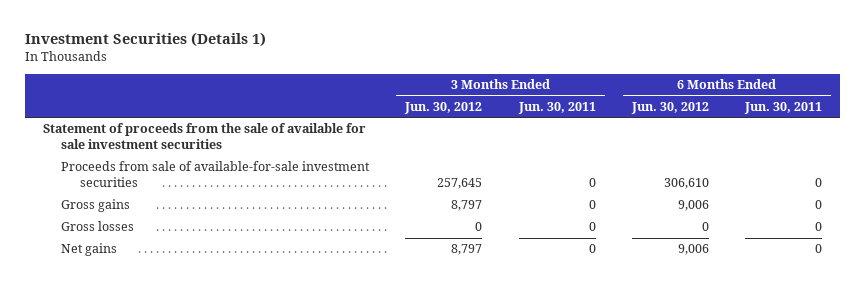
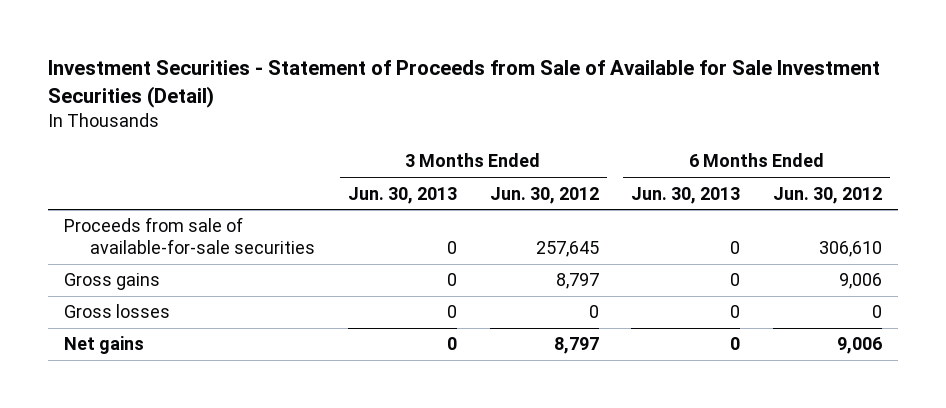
- Investment Securities (Details 1)
+ Investment Securities - Statement of Proceeds from Sale of Available for Sale Investment Securities (Detail)
- | 3 Months Ended Jun. 30, 2012 | 3 Months Ended Jun. 30, 2011 | 6 Months Ended Jun. 30, 2012 | 6 Months Ended Jun. 30, 2011
+ | 3 Months Ended Jun. 30, 2013 | 3 Months Ended Jun. 30, 2012 | 6 Months Ended Jun. 30, 2013 | 6 Months Ended Jun. 30, 2012
- Statement of proceeds from the sale of available for sale investment securities
- Proceeds from sale of available-for-sale investment securities | 257,645 | 0 | 306,610 | 0
+ Proceeds from sale of available-for-sale securities | 0 | 257,645 | 0 | 306,610

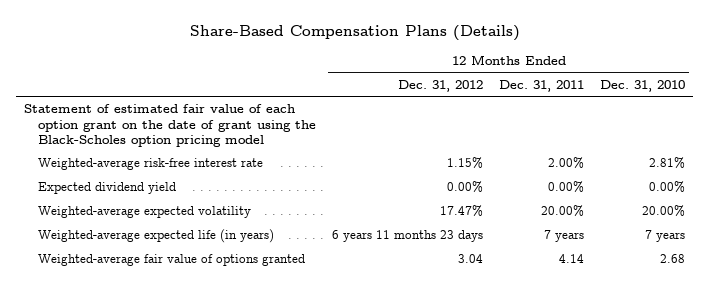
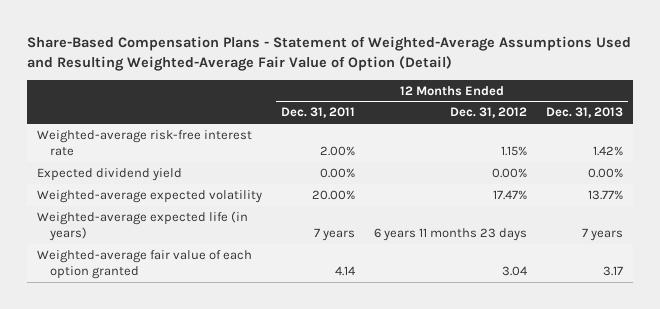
- Share-Based Compensation Plans (Details)
+ Share-Based Compensation Plans - Statement of Weighted-Average Assumptions Used and Resulting Weighted-Average Fair Value of Option (Detail)
- | 12 Months Ended Dec. 31, 2012 | 12 Months Ended Dec. 31, 2011 | 12 Months Ended Dec. 31, 2010
+ | 12 Months Ended Dec. 31, 2011 | 12 Months Ended Dec. 31, 2012 | 12 Months Ended Dec. 31, 2013
- Statement of estimated fair value of each option grant on the date of grant using the Black-Scholes option pricing model
- Weighted-average fair value of options granted | 3.04 | 4.14 | 2.68
+ Weighted-average fair value of each option granted | 4.14 | 3.04 | 3.17

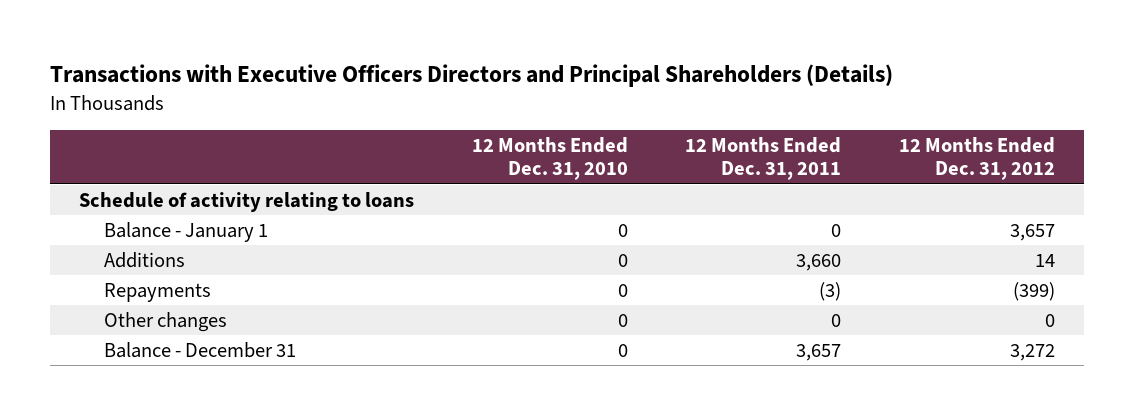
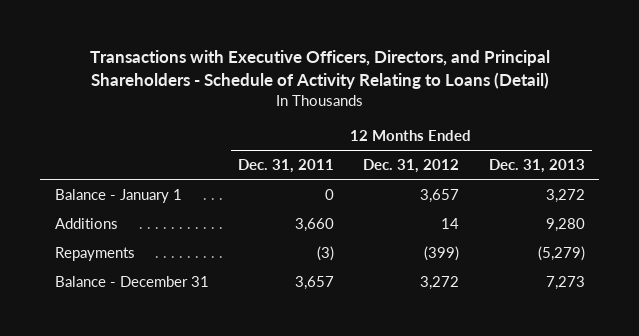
- Transactions with Executive Officers Directors and Principal Shareholders (Details)
+ Transactions with Executive Officers, Directors, and Principal Shareholders - Schedule of Activity Relating to Loans (Detail)
- | 12 Months Ended Dec. 31, 2010 | 12 Months Ended Dec. 31, 2011 | 12 Months Ended Dec. 31, 2012
+ | 12 Months Ended Dec. 31, 2011 | 12 Months Ended Dec. 31, 2012 | 12 Months Ended Dec. 31, 2013
- Schedule of activity relating to loans
- Other changes | 0 | 0 | 0

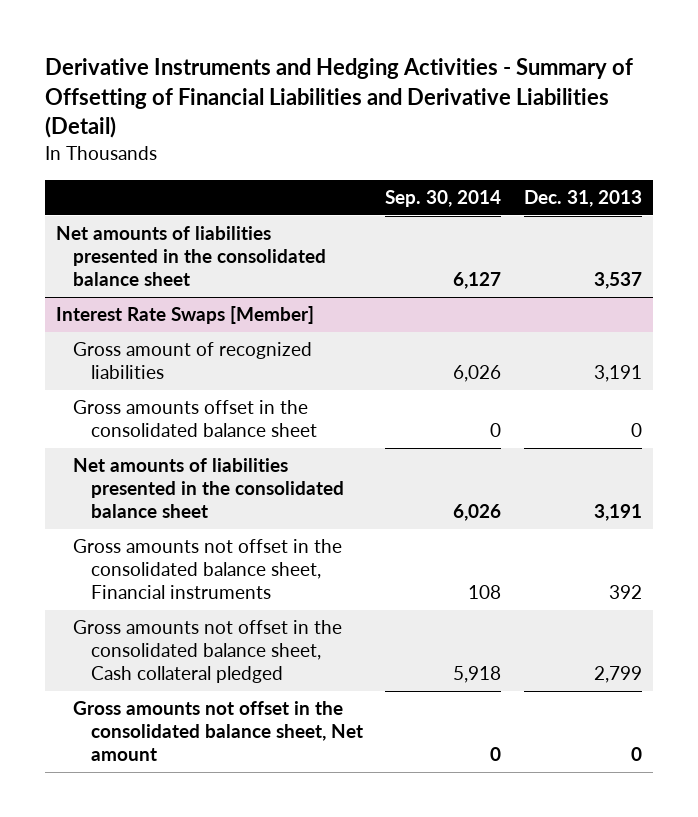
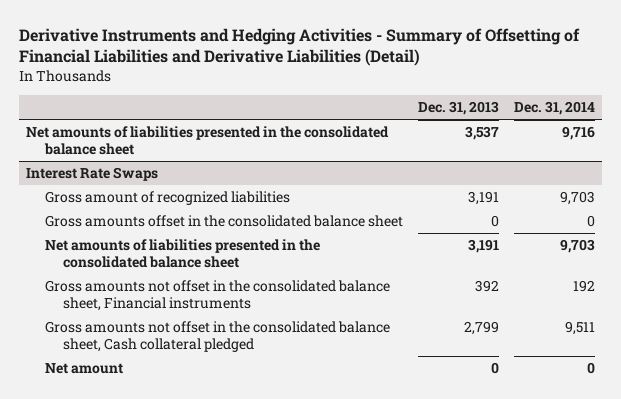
- | Sep. 30, 2014 | Dec. 31, 2013
+ | Dec. 31, 2013 | Dec. 31, 2014
- Interest Rate Swaps [Member]
+ Interest Rate Swaps
- Gross amounts not offset in the consolidated balance sheet, Net amount | 0 | 0
+ Net amount | 0 | 0

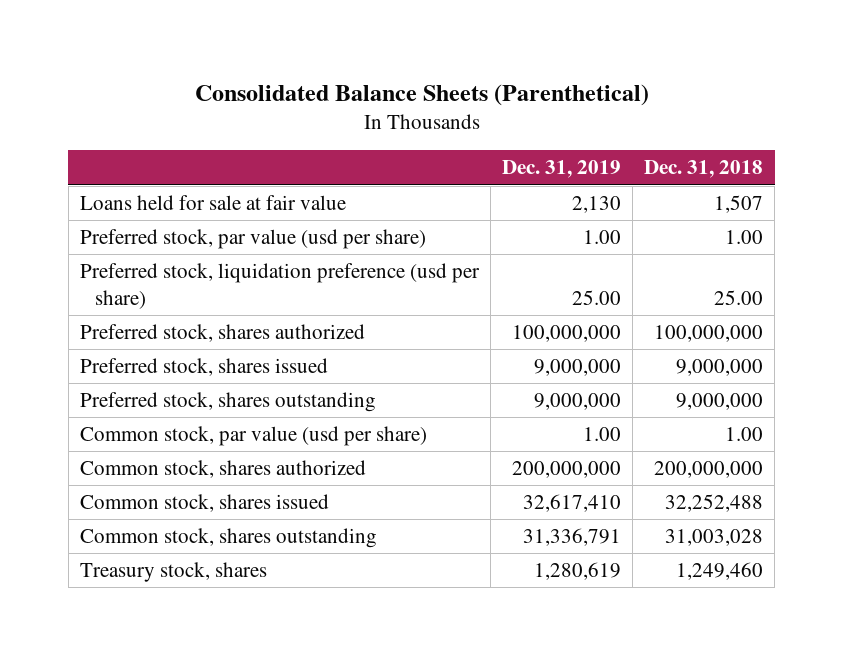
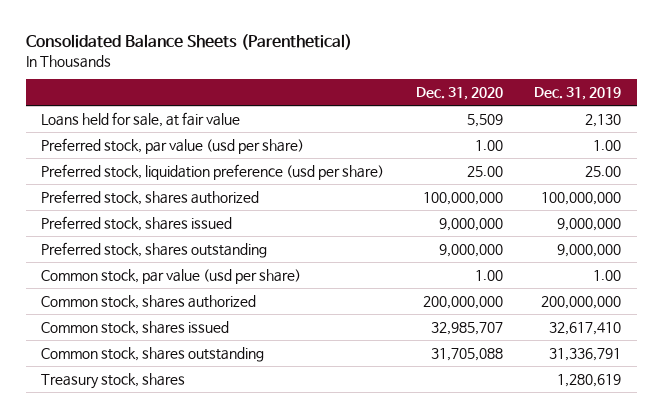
- | Dec. 31, 2019 | Dec. 31, 2018
+ | Dec. 31, 2020 | Dec. 31, 2019
- Loans held for sale at fair value | 2,130 | 1,507
+ Loans held for sale, at fair value | 5,509 | 2,130

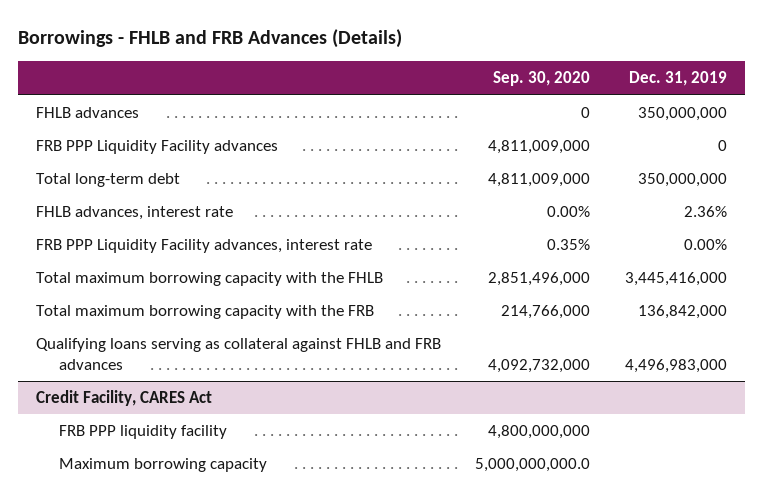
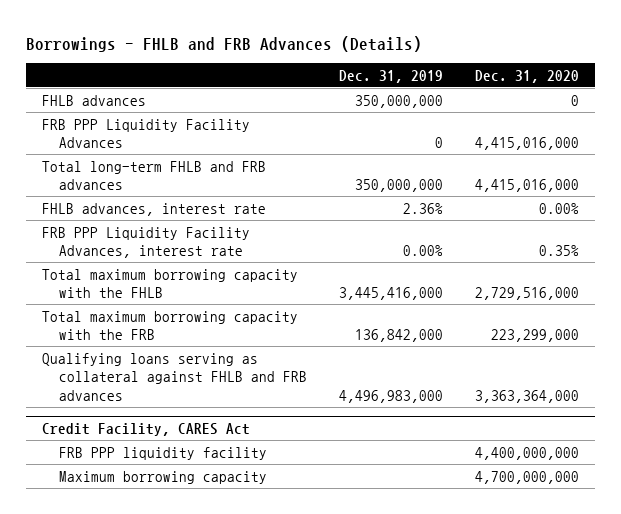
- | Sep. 30, 2020 | Dec. 31, 2019
+ | Dec. 31, 2019 | Dec. 31, 2020
- FRB PPP Liquidity Facility advances | 4,811,009,000 | 0
- Total long-term debt | 4,811,009,000 | 350,000,000
+ FRB PPP Liquidity Facility Advances | 0 | 4,415,016,000
+ Total long-term FHLB and FRB advances | 350,000,000 | 4,415,016,000
- FRB PPP Liquidity Facility advances, interest rate | 0.35% | 0.00%
+ FRB PPP Liquidity Facility Advances, interest rate | 0.00% | 0.35%

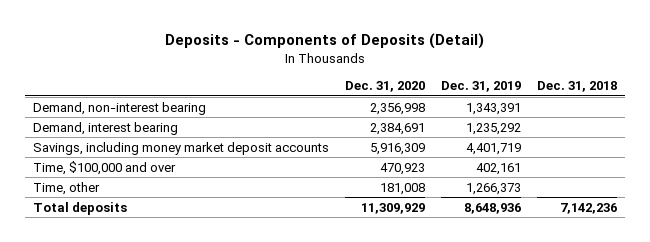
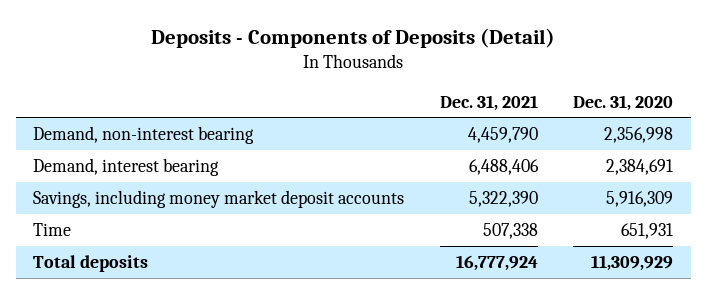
- | Dec. 31, 2020 | Dec. 31, 2019 | Dec. 31, 2018
+ | Dec. 31, 2021 | Dec. 31, 2020
- Time, $100,000 and over | 470,923 | 402,161 |
- Time, other | 181,008 | 1,266,373 |
+ Time | 507,338 | 651,931

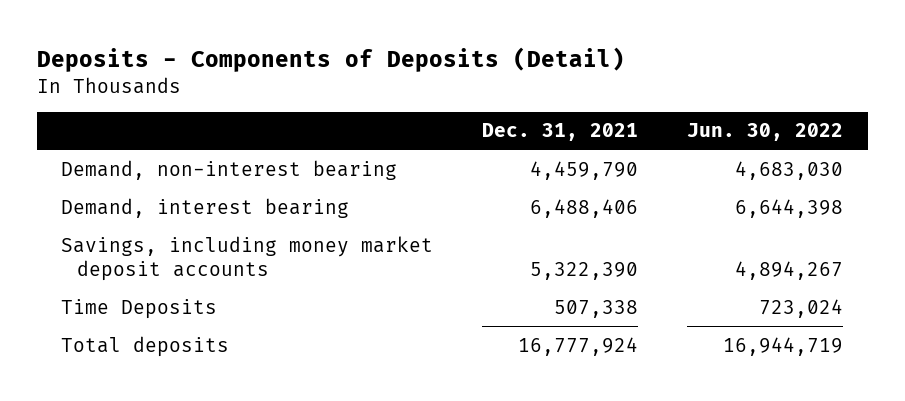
- | Dec. 31, 2021 | Dec. 31, 2020
+ | Dec. 31, 2021 | Jun. 30, 2022
- Time | 507,338 | 651,931
+ Time Deposits | 507,338 | 723,024

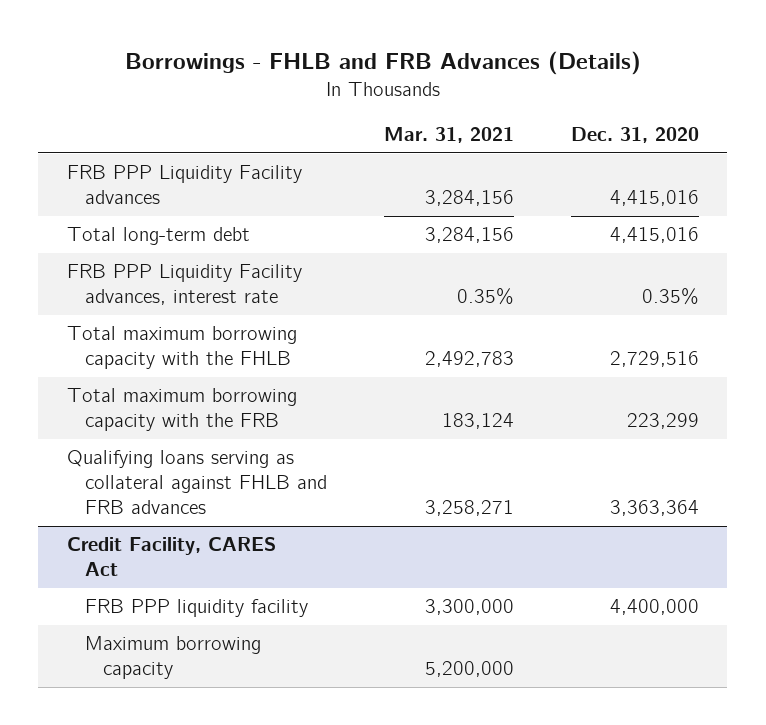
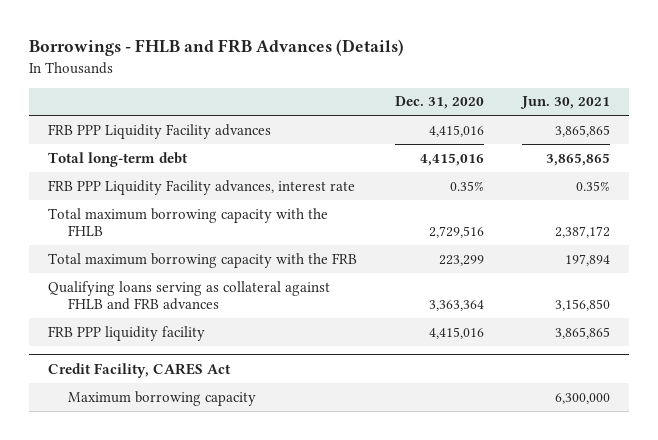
- | Mar. 31, 2021 | Dec. 31, 2020
+ | Dec. 31, 2020 | Jun. 30, 2021
+ FRB PPP liquidity facility | 4,415,016 | 3,865,865
@ Credit Facility, CARES Act
- FRB PPP liquidity facility | 3,300,000 | 4,400,000

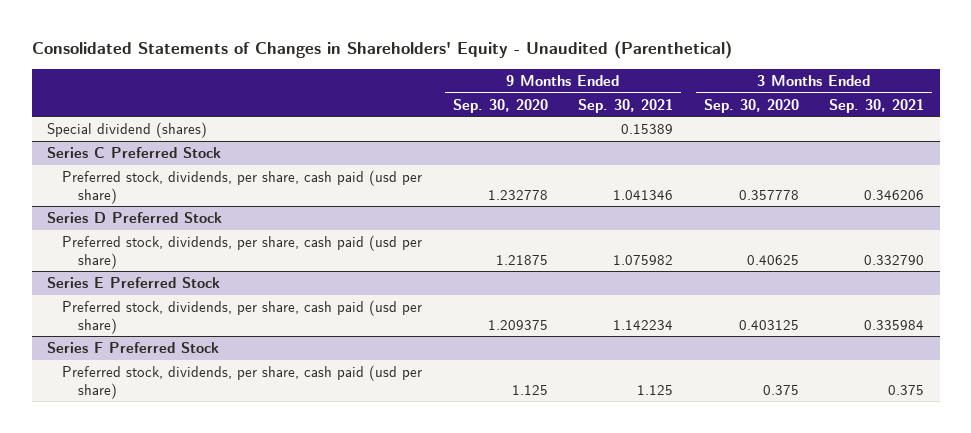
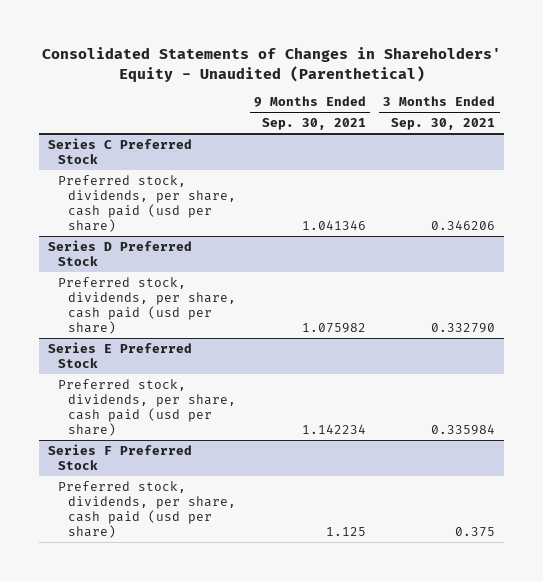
- | 9 Months Ended Sep. 30, 2020 | 9 Months Ended Sep. 30, 2021 | 3 Months Ended Sep. 30, 2020 | 3 Months Ended Sep. 30, 2021
+ | 9 Months Ended Sep. 30, 2021 | 3 Months Ended Sep. 30, 2021
- Special dividend (shares) | | 0.15389 | |

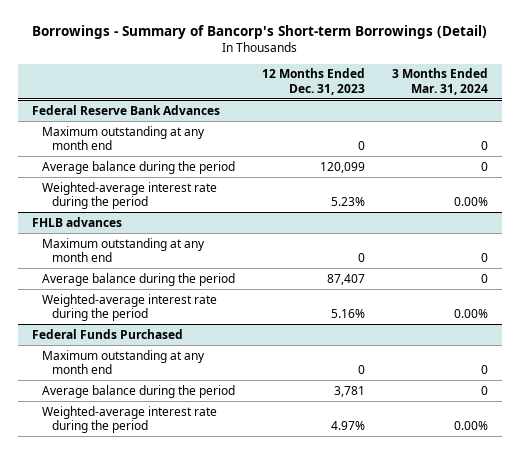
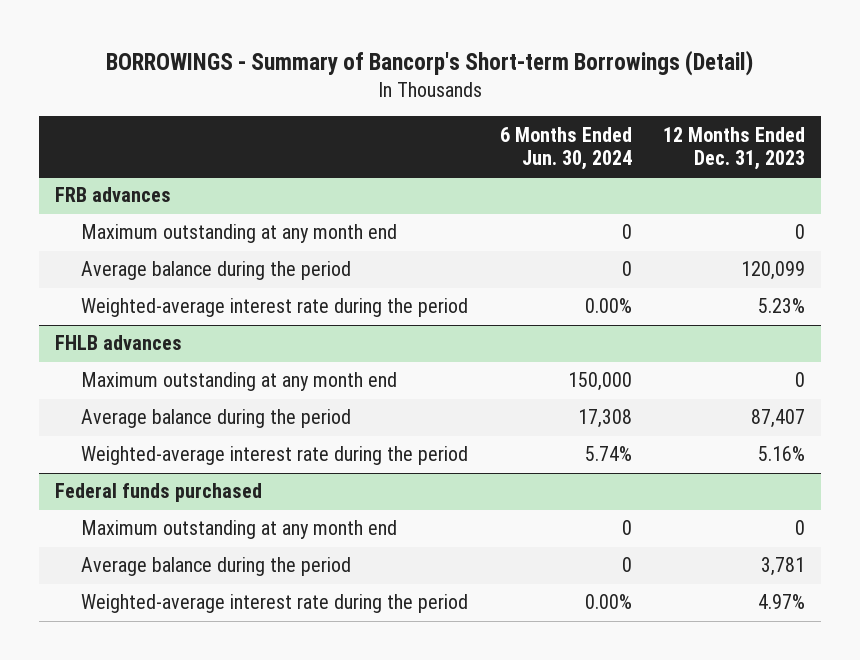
- Borrowings - Summary of Bancorp's Short-term Borrowings (Detail)
+ BORROWINGS - Summary of Bancorp's Short-term Borrowings (Detail)
- | 12 Months Ended Dec. 31, 2023 | 3 Months Ended Mar. 31, 2024
+ | 6 Months Ended Jun. 30, 2024 | 12 Months Ended Dec. 31, 2023
- Federal Reserve Bank Advances
+ FRB advances
- Federal Funds Purchased
+ Federal funds purchased

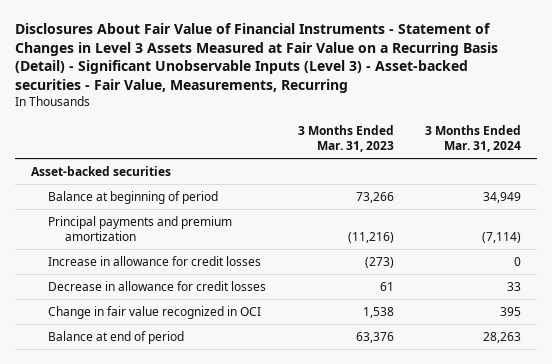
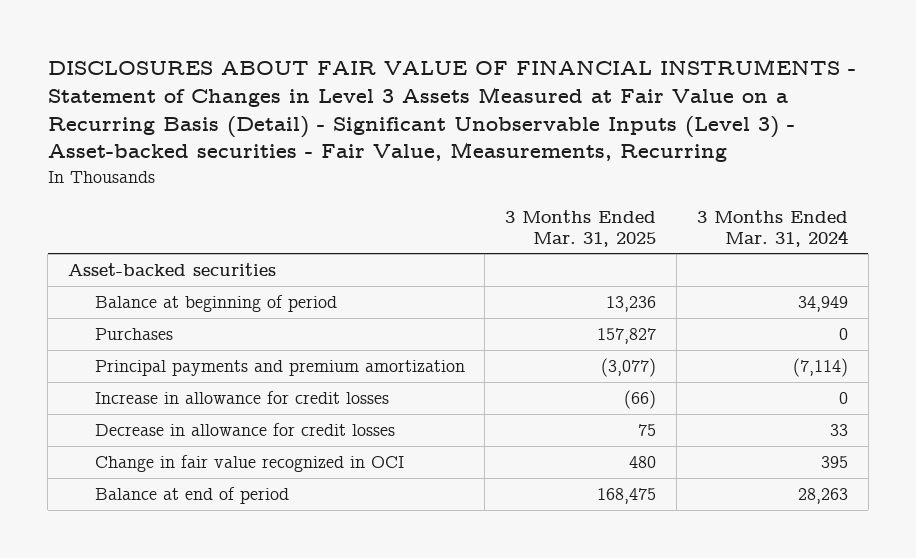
- Disclosures About Fair Value of Financial Instruments - Statement of Changes in Level 3 Assets Measured at Fair Value on a Recurring Basis (Detail) - Significant Unobservable Inputs (Level 3) - Asset-backed securities - Fair Value, Measurements, Recurring
+ DISCLOSURES ABOUT FAIR VALUE OF FINANCIAL INSTRUMENTS - Statement of Changes in Level 3 Assets Measured at Fair Value on a Recurring Basis (Detail) - Significant Unobservable Inputs (Level 3) - Asset-backed securities - Fair Value, Measurements, Recurring
- | 3 Months Ended Mar. 31, 2023 | 3 Months Ended Mar. 31, 2024
+ | 3 Months Ended Mar. 31, 2025 | 3 Months Ended Mar. 31, 2024
+ Purchases | 157,827 | 0

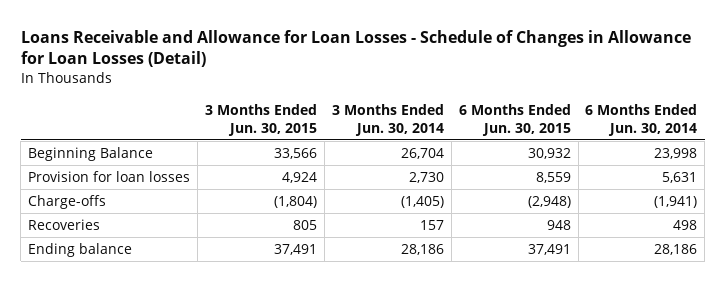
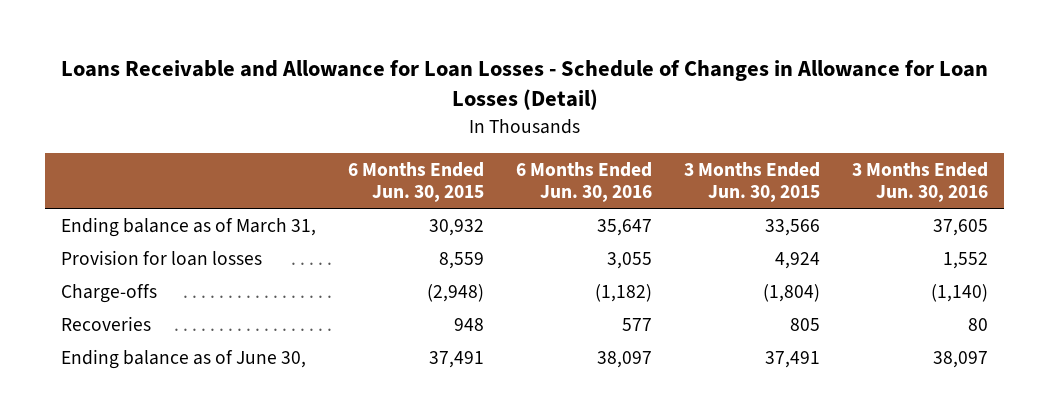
- | 3 Months Ended Jun. 30, 2015 | 3 Months Ended Jun. 30, 2014 | 6 Months Ended Jun. 30, 2015 | 6 Months Ended Jun. 30, 2014
+ | 6 Months Ended Jun. 30, 2015 | 6 Months Ended Jun. 30, 2016 | 3 Months Ended Jun. 30, 2015 | 3 Months Ended Jun. 30, 2016
- Beginning Balance | 33,566 | 26,704 | 30,932 | 23,998
+ Ending balance as of March 31, | 30,932 | 35,647 | 33,566 | 37,605
- Ending balance | 37,491 | 28,186 | 37,491 | 28,186
+ Ending balance as of June 30, | 37,491 | 38,097 | 37,491 | 38,097

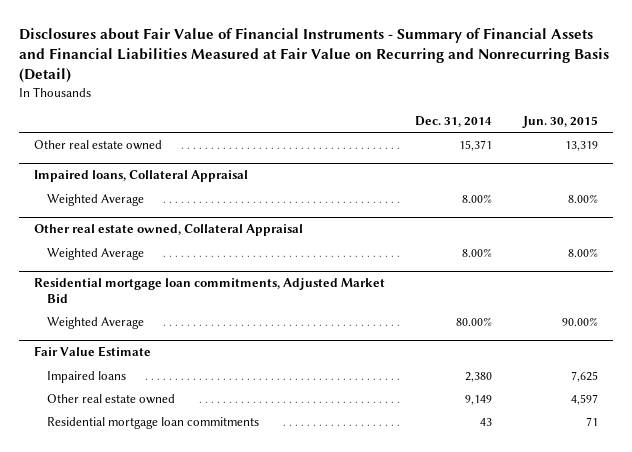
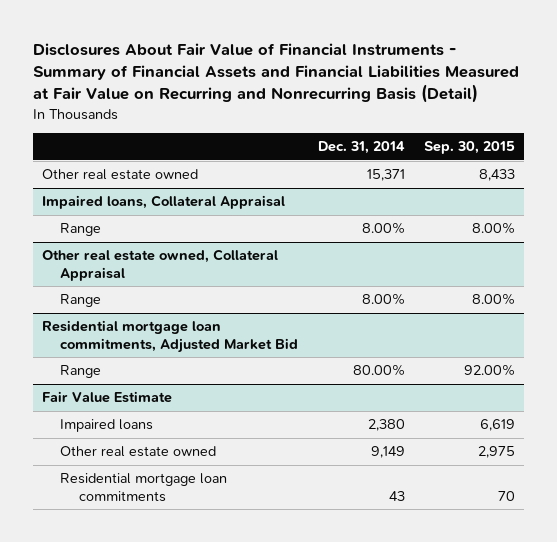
- Disclosures about Fair Value of Financial Instruments - Summary of Financial Assets and Financial Liabilities Measured at Fair Value on Recurring and Nonrecurring Basis (Detail)
+ Disclosures About Fair Value of Financial Instruments - Summary of Financial Assets and Financial Liabilities Measured at Fair Value on Recurring and Nonrecurring Basis (Detail)
- | Dec. 31, 2014 | Jun. 30, 2015
+ | Dec. 31, 2014 | Sep. 30, 2015
@ Impaired loans, Collateral Appraisal
- Weighted Average | 8.00% | 8.00%
+ Range | 8.00% | 8.00%
@ Other real estate owned, Collateral Appraisal
- Weighted Average | 8.00% | 8.00%
+ Range | 8.00% | 8.00%
@ Residential mortgage loan commitments, Adjusted Market Bid
- Weighted Average | 80.00% | 90.00%
+ Range | 80.00% | 92.00%

